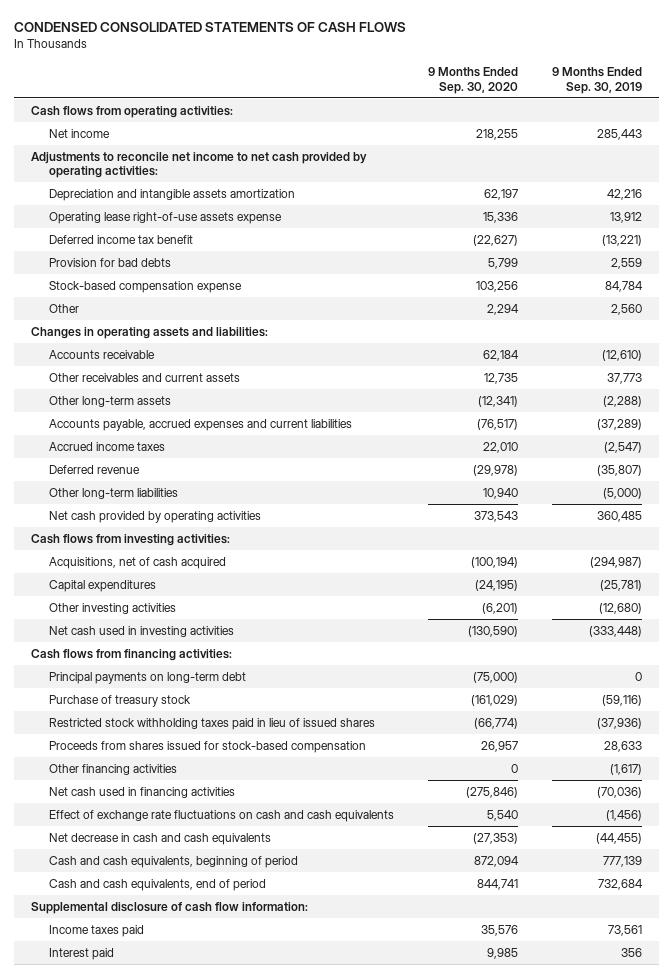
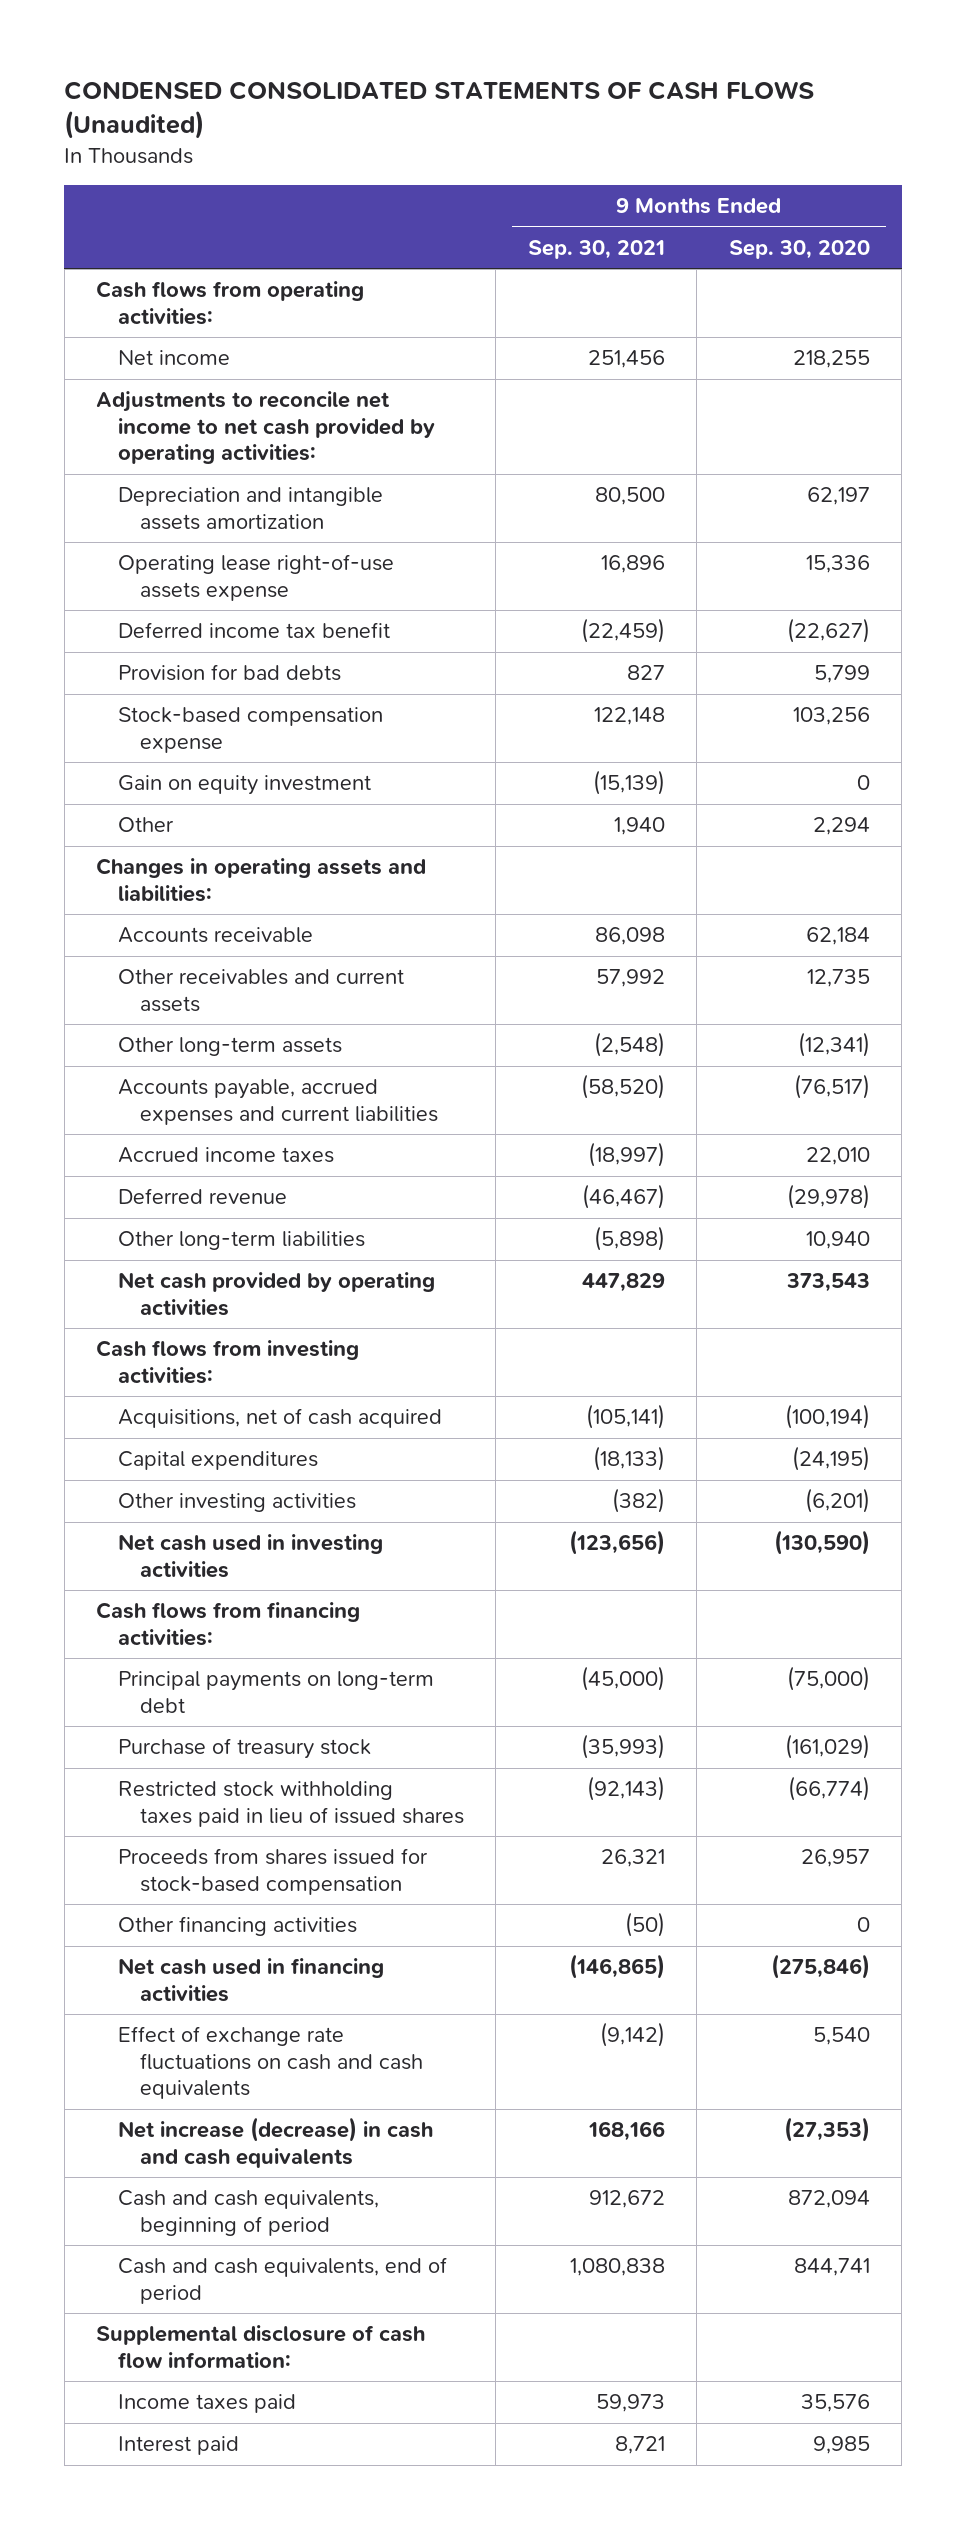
- CONDENSED CONSOLIDATED STATEMENTS OF CASH FLOWS
+ CONDENSED CONSOLIDATED STATEMENTS OF CASH FLOWS (Unaudited)
- | 9 Months Ended Sep. 30, 2020 | 9 Months Ended Sep. 30, 2019
+ | 9 Months Ended Sep. 30, 2021 | 9 Months Ended Sep. 30, 2020
+ Gain on equity investment | (15,139) | 0
- Net decrease in cash and cash equivalents | (27,353) | (44,455)
+ Net increase (decrease) in cash and cash equivalents | 168,166 | (27,353)

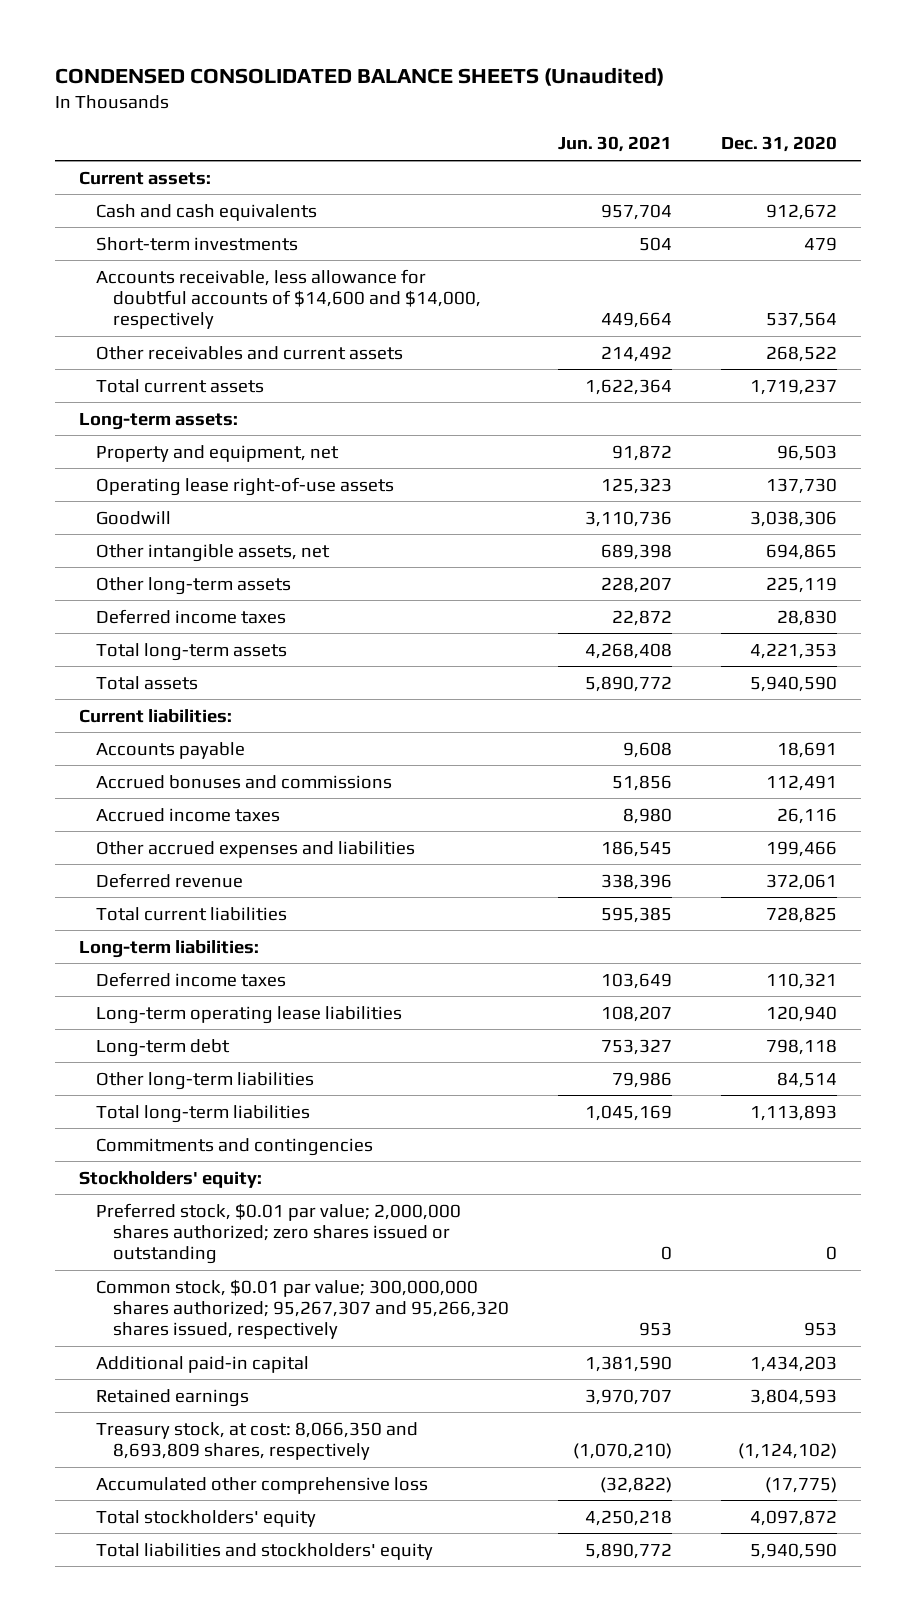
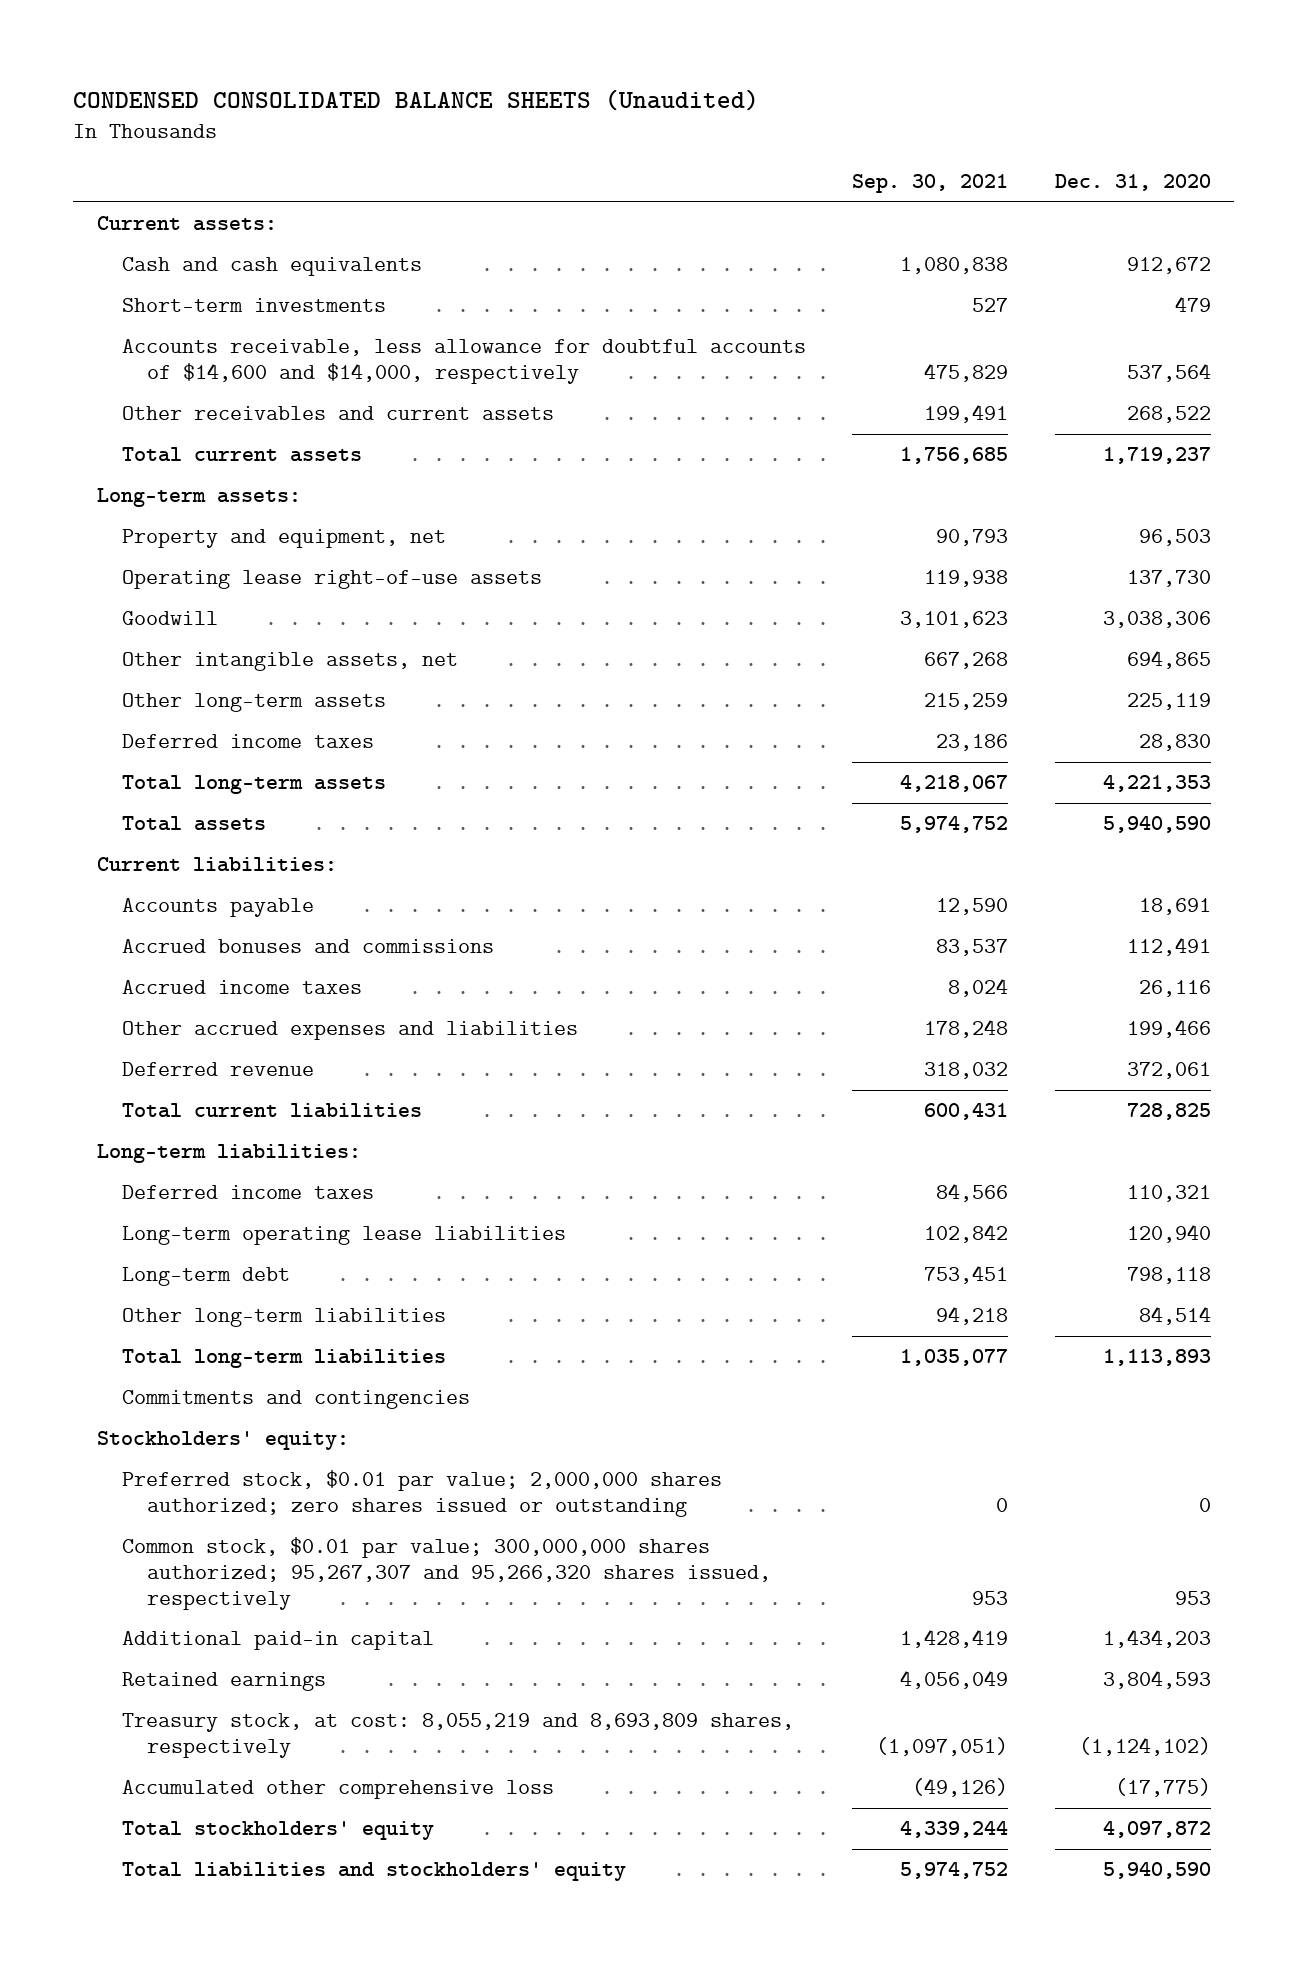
- | Jun. 30, 2021 | Dec. 31, 2020
+ | Sep. 30, 2021 | Dec. 31, 2020
- Treasury stock, at cost: 8,066,350 and 8,693,809 shares, respectively | (1,070,210) | (1,124,102)
+ Treasury stock, at cost: 8,055,219 and 8,693,809 shares, respectively | (1,097,051) | (1,124,102)

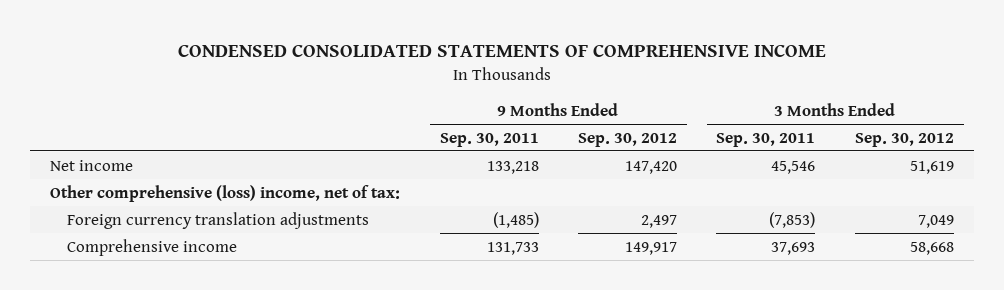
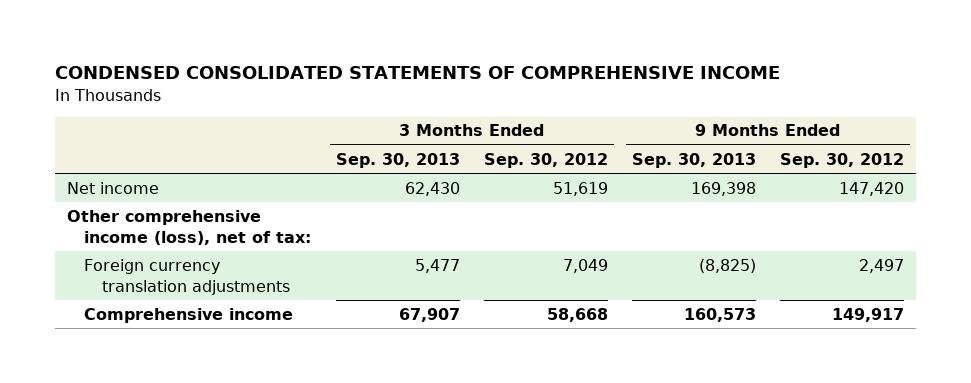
- | 9 Months Ended Sep. 30, 2011 | 9 Months Ended Sep. 30, 2012 | 3 Months Ended Sep. 30, 2011 | 3 Months Ended Sep. 30, 2012
+ | 3 Months Ended Sep. 30, 2013 | 3 Months Ended Sep. 30, 2012 | 9 Months Ended Sep. 30, 2013 | 9 Months Ended Sep. 30, 2012
- Other comprehensive (loss) income, net of tax:
+ Other comprehensive income (loss), net of tax:

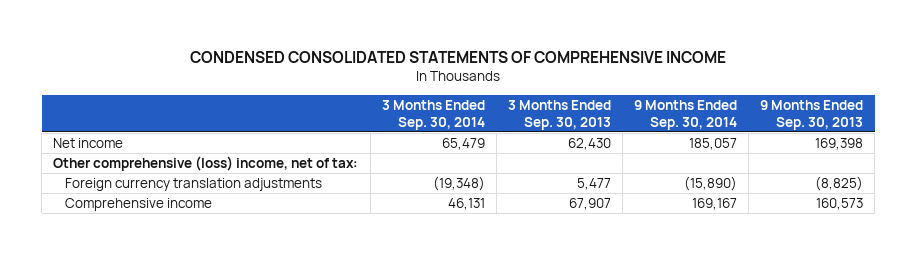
- | 3 Months Ended Sep. 30, 2013 | 3 Months Ended Sep. 30, 2012 | 9 Months Ended Sep. 30, 2013 | 9 Months Ended Sep. 30, 2012
+ | 3 Months Ended Sep. 30, 2014 | 3 Months Ended Sep. 30, 2013 | 9 Months Ended Sep. 30, 2014 | 9 Months Ended Sep. 30, 2013
- Other comprehensive income (loss), net of tax:
+ Other comprehensive (loss) income, net of tax:

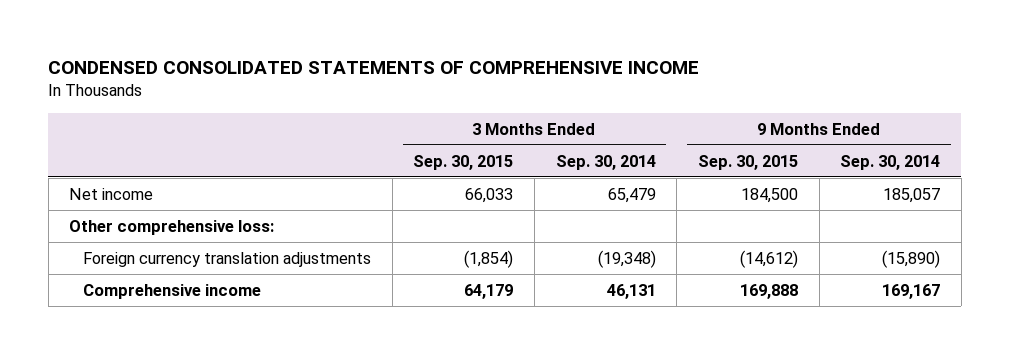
- | 3 Months Ended Sep. 30, 2014 | 3 Months Ended Sep. 30, 2013 | 9 Months Ended Sep. 30, 2014 | 9 Months Ended Sep. 30, 2013
+ | 3 Months Ended Sep. 30, 2015 | 3 Months Ended Sep. 30, 2014 | 9 Months Ended Sep. 30, 2015 | 9 Months Ended Sep. 30, 2014
- Other comprehensive (loss) income, net of tax:
+ Other comprehensive loss:

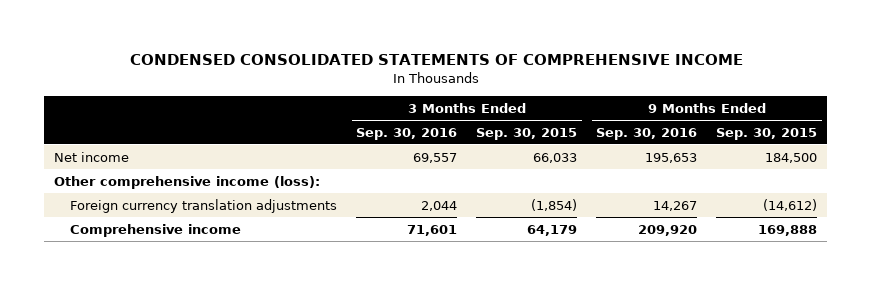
- | 3 Months Ended Sep. 30, 2015 | 3 Months Ended Sep. 30, 2014 | 9 Months Ended Sep. 30, 2015 | 9 Months Ended Sep. 30, 2014
+ | 3 Months Ended Sep. 30, 2016 | 3 Months Ended Sep. 30, 2015 | 9 Months Ended Sep. 30, 2016 | 9 Months Ended Sep. 30, 2015
- Other comprehensive loss:
+ Other comprehensive income (loss):

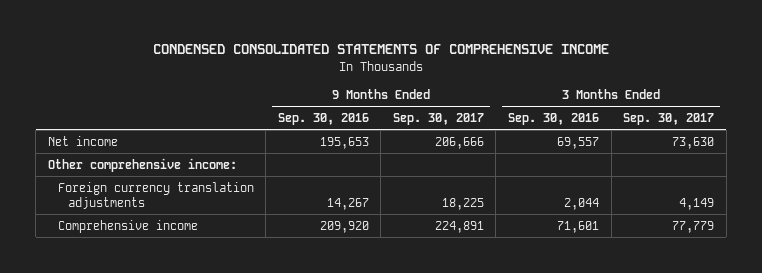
- | 3 Months Ended Sep. 30, 2016 | 3 Months Ended Sep. 30, 2015 | 9 Months Ended Sep. 30, 2016 | 9 Months Ended Sep. 30, 2015
+ | 9 Months Ended Sep. 30, 2016 | 9 Months Ended Sep. 30, 2017 | 3 Months Ended Sep. 30, 2016 | 3 Months Ended Sep. 30, 2017
- Other comprehensive income (loss):
+ Other comprehensive income:

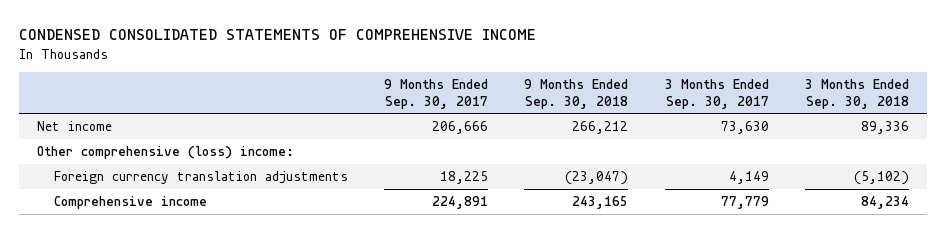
- | 9 Months Ended Sep. 30, 2016 | 9 Months Ended Sep. 30, 2017 | 3 Months Ended Sep. 30, 2016 | 3 Months Ended Sep. 30, 2017
+ | 9 Months Ended Sep. 30, 2017 | 9 Months Ended Sep. 30, 2018 | 3 Months Ended Sep. 30, 2017 | 3 Months Ended Sep. 30, 2018
- Other comprehensive income:
+ Other comprehensive (loss) income:

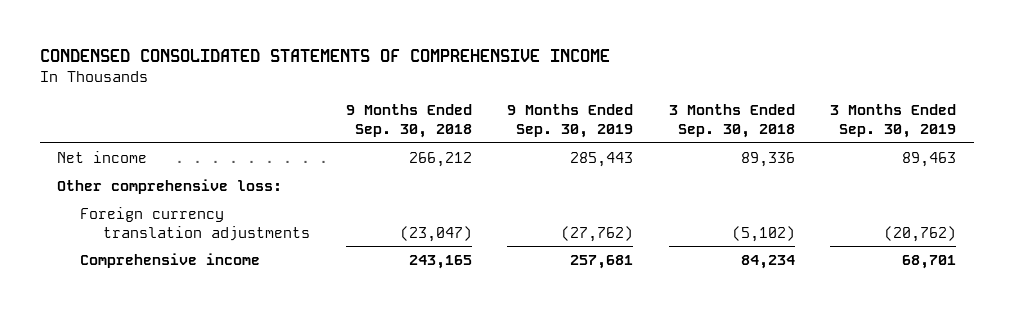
- | 9 Months Ended Sep. 30, 2017 | 9 Months Ended Sep. 30, 2018 | 3 Months Ended Sep. 30, 2017 | 3 Months Ended Sep. 30, 2018
+ | 9 Months Ended Sep. 30, 2018 | 9 Months Ended Sep. 30, 2019 | 3 Months Ended Sep. 30, 2018 | 3 Months Ended Sep. 30, 2019
- Other comprehensive (loss) income:
+ Other comprehensive loss:

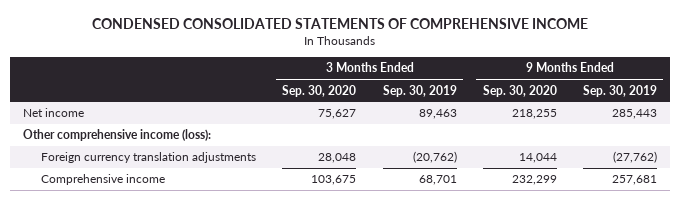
- | 9 Months Ended Sep. 30, 2018 | 9 Months Ended Sep. 30, 2019 | 3 Months Ended Sep. 30, 2018 | 3 Months Ended Sep. 30, 2019
+ | 3 Months Ended Sep. 30, 2020 | 3 Months Ended Sep. 30, 2019 | 9 Months Ended Sep. 30, 2020 | 9 Months Ended Sep. 30, 2019
- Other comprehensive loss:
+ Other comprehensive income (loss):

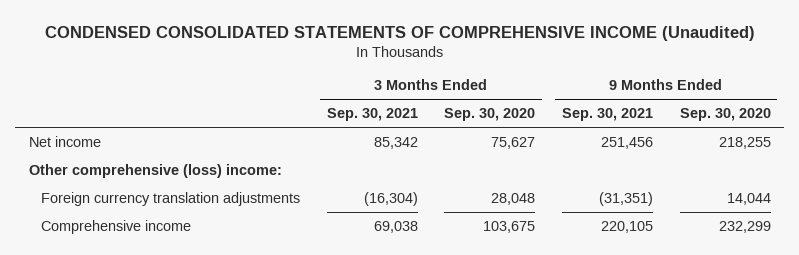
- CONDENSED CONSOLIDATED STATEMENTS OF COMPREHENSIVE INCOME
+ CONDENSED CONSOLIDATED STATEMENTS OF COMPREHENSIVE INCOME (Unaudited)
- | 3 Months Ended Sep. 30, 2020 | 3 Months Ended Sep. 30, 2019 | 9 Months Ended Sep. 30, 2020 | 9 Months Ended Sep. 30, 2019
+ | 3 Months Ended Sep. 30, 2021 | 3 Months Ended Sep. 30, 2020 | 9 Months Ended Sep. 30, 2021 | 9 Months Ended Sep. 30, 2020
- Other comprehensive income (loss):
+ Other comprehensive (loss) income:

